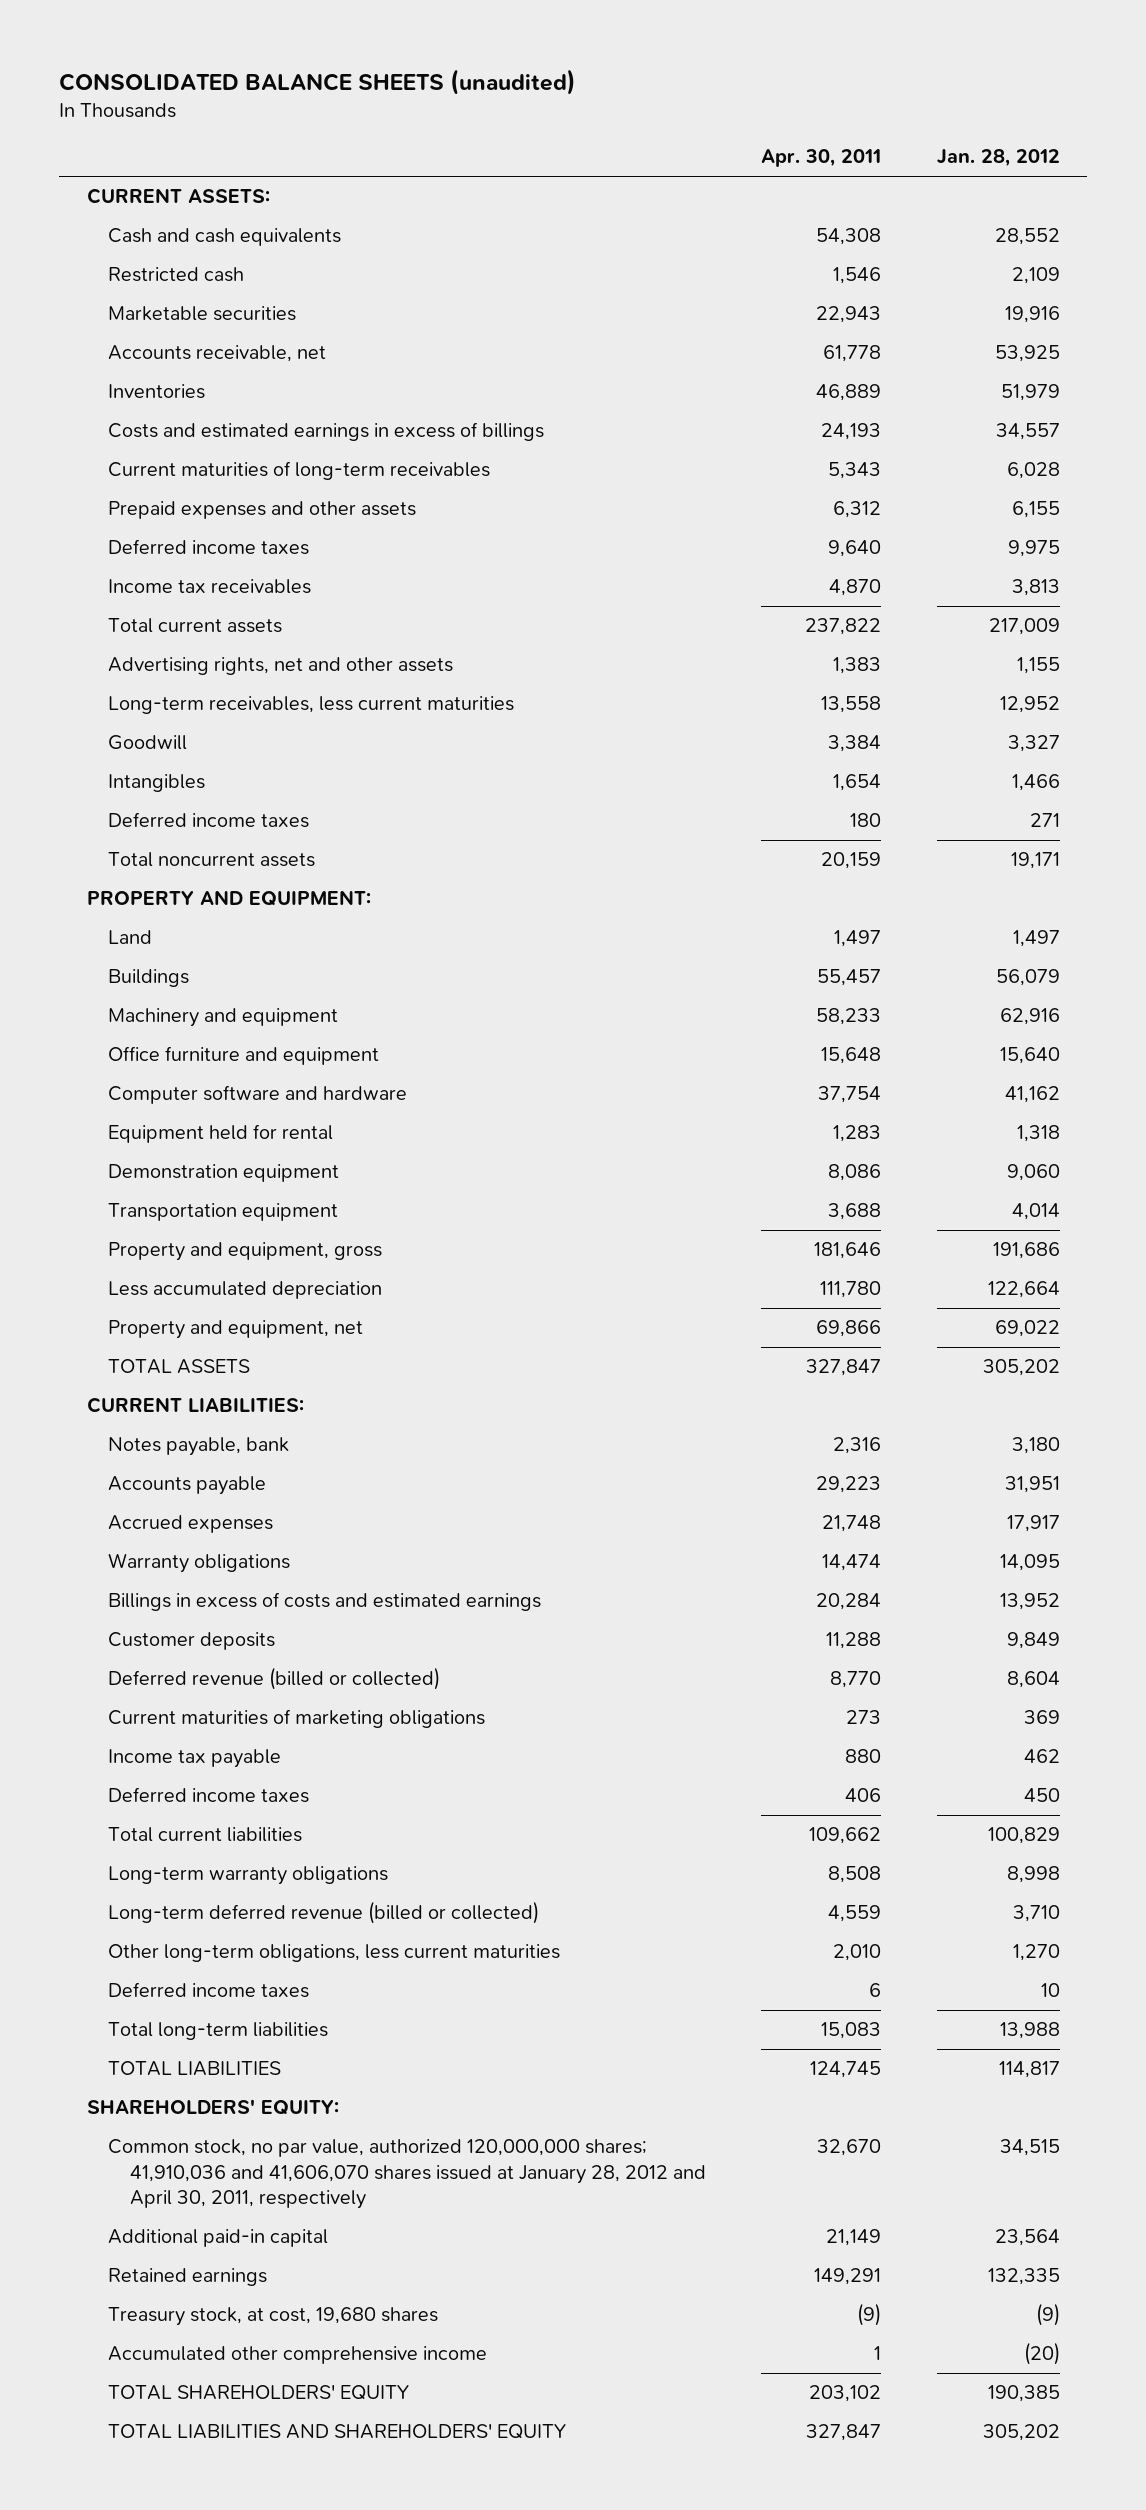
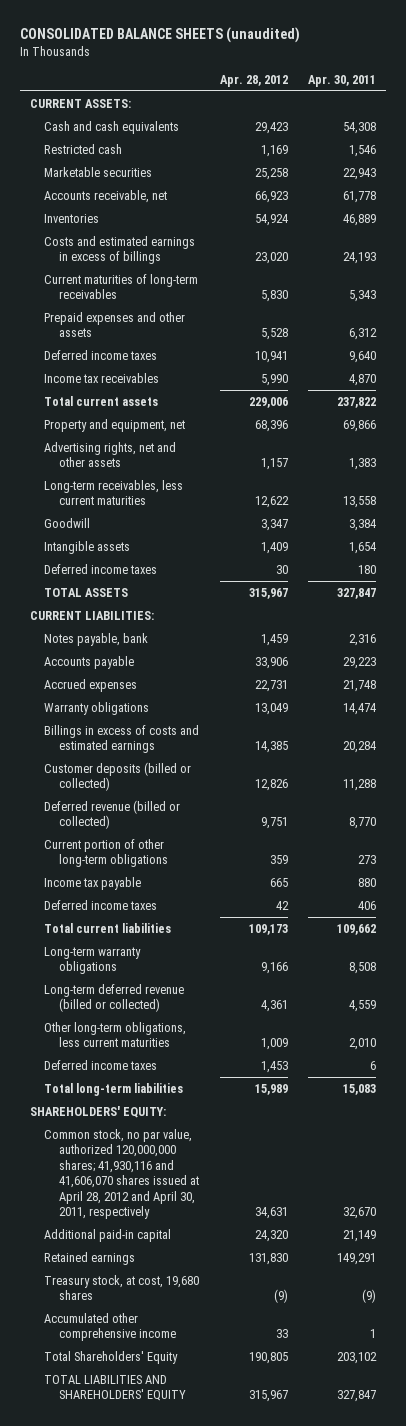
- | Apr. 30, 2011 | Jan. 28, 2012
+ | Apr. 28, 2012 | Apr. 30, 2011
moved up: Property and equipment, net | 68,396 | 69,866
- Intangibles | 1,654 | 1,466
+ Intangible assets | 1,409 | 1,654
- Total noncurrent assets | 20,159 | 19,171
- PROPERTY AND EQUIPMENT:
- Land | 1,497 | 1,497
- Buildings | 55,457 | 56,079
- Machinery and equipment | 58,233 | 62,916
- Office furniture and equipment | 15,648 | 15,640
- Computer software and hardware | 37,754 | 41,162
- Equipment held for rental | 1,283 | 1,318
- Demonstration equipment | 8,086 | 9,060
- Transportation equipment | 3,688 | 4,014
- Property and equipment, gross | 181,646 | 191,686
- Less accumulated depreciation | 111,780 | 122,664
- Customer deposits | 11,288 | 9,849
+ Customer deposits (billed or collected) | 12,826 | 11,288
- Current maturities of marketing obligations | 273 | 369
+ Current portion of other long-term obligations | 359 | 273
- TOTAL LIABILITIES | 124,745 | 114,817
- Common stock, no par value, authorized 120,000,000 shares; 41,910,036 and 41,606,070 shares issued at January 28, 2012 and April 30, 2011, respectively | 32,670 | 34,515
+ Common stock, no par value, authorized 120,000,000 shares; 41,930,116 and 41,606,070 shares issued at April 28, 2012 and April 30, 2011, respectively | 34,631 | 32,670
- TOTAL SHAREHOLDERS' EQUITY | 203,102 | 190,385
+ Total Shareholders' Equity | 190,805 | 203,102

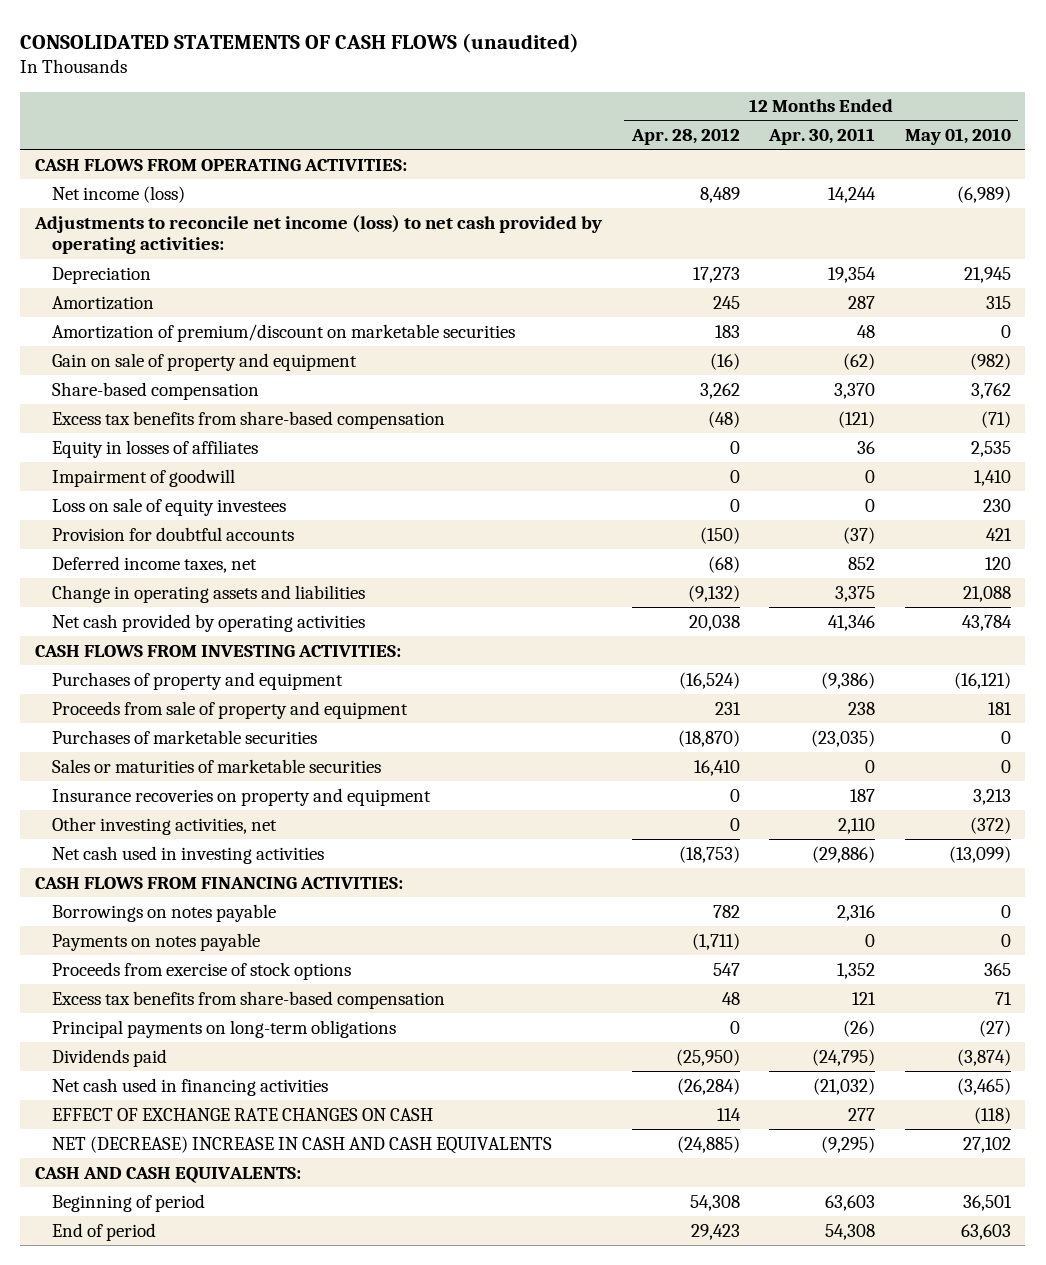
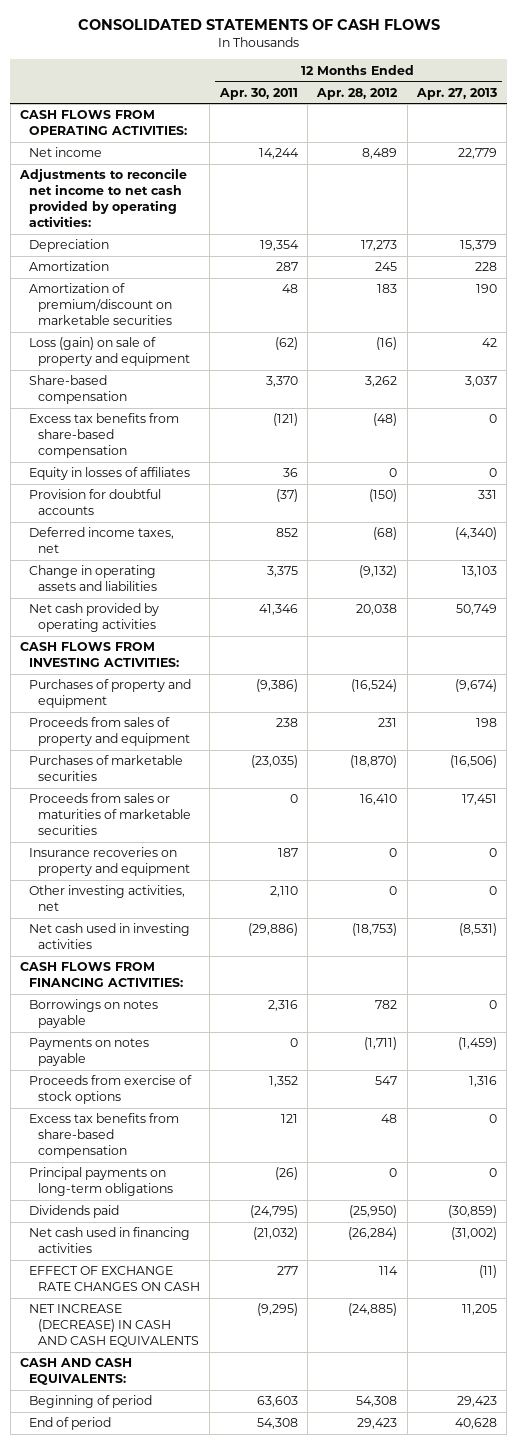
- CONSOLIDATED STATEMENTS OF CASH FLOWS (unaudited)
+ CONSOLIDATED STATEMENTS OF CASH FLOWS
- | 12 Months Ended Apr. 28, 2012 | 12 Months Ended Apr. 30, 2011 | 12 Months Ended May 01, 2010
+ | 12 Months Ended Apr. 30, 2011 | 12 Months Ended Apr. 28, 2012 | 12 Months Ended Apr. 27, 2013
- Net income (loss) | 8,489 | 14,244 | (6,989)
- Adjustments to reconcile net income (loss) to net cash provided by operating activities:
+ Net income | 14,244 | 8,489 | 22,779
+ Adjustments to reconcile net income to net cash provided by operating activities:
- Gain on sale of property and equipment | (16) | (62) | (982)
+ Loss (gain) on sale of property and equipment | (62) | (16) | 42
- Impairment of goodwill | 0 | 0 | 1,410
- Loss on sale of equity investees | 0 | 0 | 230
- Proceeds from sale of property and equipment | 231 | 238 | 181
+ Proceeds from sales of property and equipment | 238 | 231 | 198
- Sales or maturities of marketable securities | 16,410 | 0 | 0
+ Proceeds from sales or maturities of marketable securities | 0 | 16,410 | 17,451
- NET (DECREASE) INCREASE IN CASH AND CASH EQUIVALENTS | (24,885) | (9,295) | 27,102
+ NET INCREASE (DECREASE) IN CASH AND CASH EQUIVALENTS | (9,295) | (24,885) | 11,205

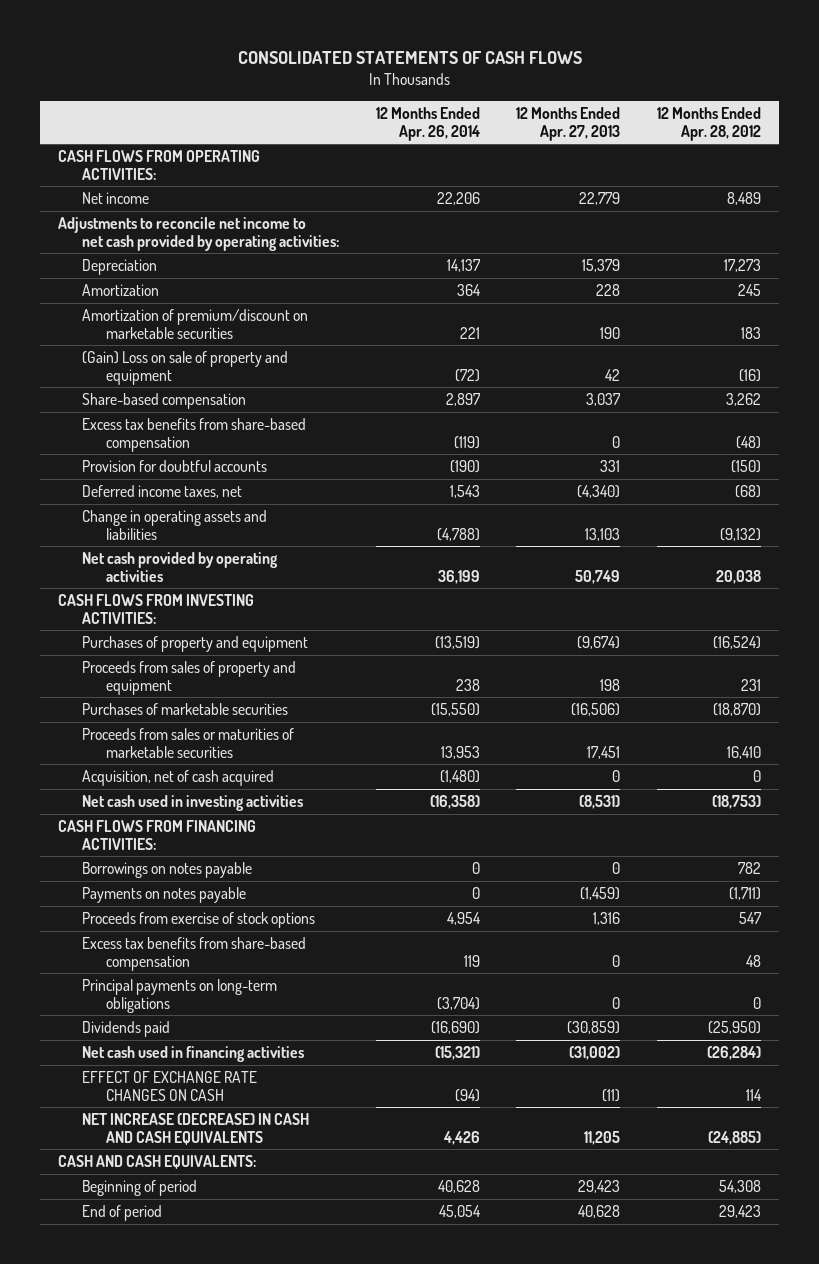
- | 12 Months Ended Apr. 30, 2011 | 12 Months Ended Apr. 28, 2012 | 12 Months Ended Apr. 27, 2013
+ | 12 Months Ended Apr. 26, 2014 | 12 Months Ended Apr. 27, 2013 | 12 Months Ended Apr. 28, 2012
- Loss (gain) on sale of property and equipment | (62) | (16) | 42
+ (Gain) Loss on sale of property and equipment | (72) | 42 | (16)
- Equity in losses of affiliates | 36 | 0 | 0
- Insurance recoveries on property and equipment | 187 | 0 | 0
- Other investing activities, net | 2,110 | 0 | 0
+ Acquisition, net of cash acquired | (1,480) | 0 | 0

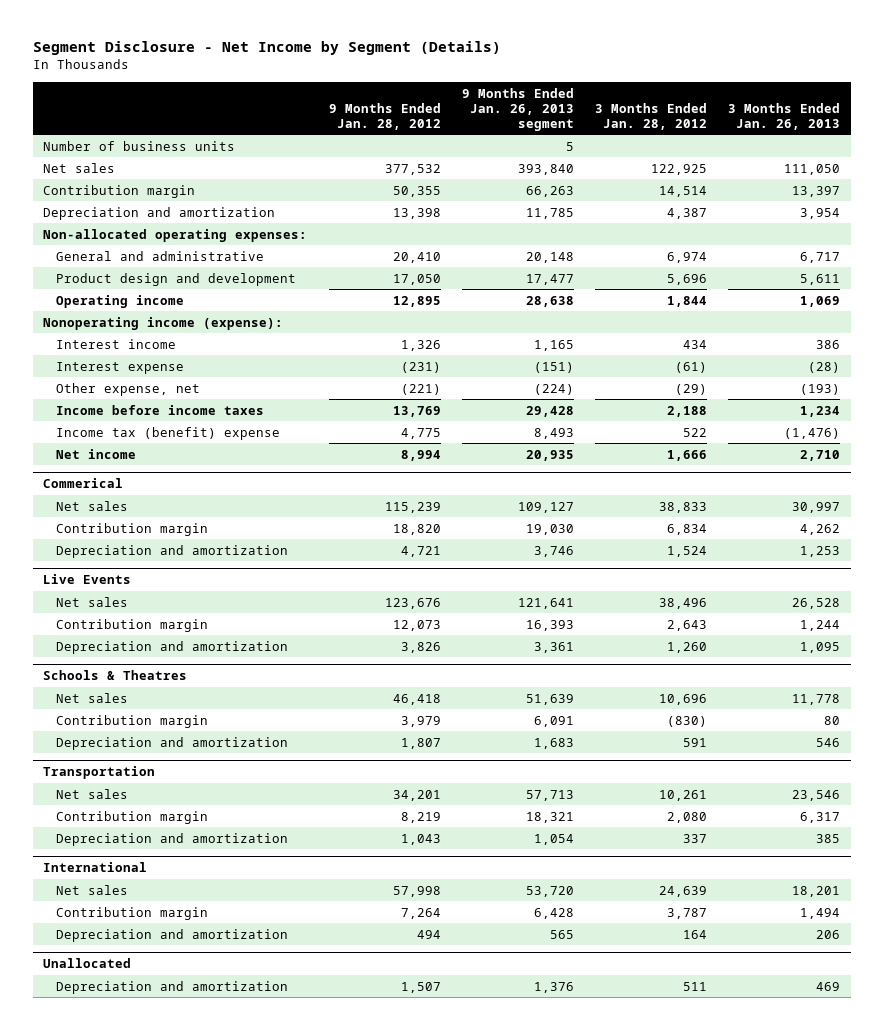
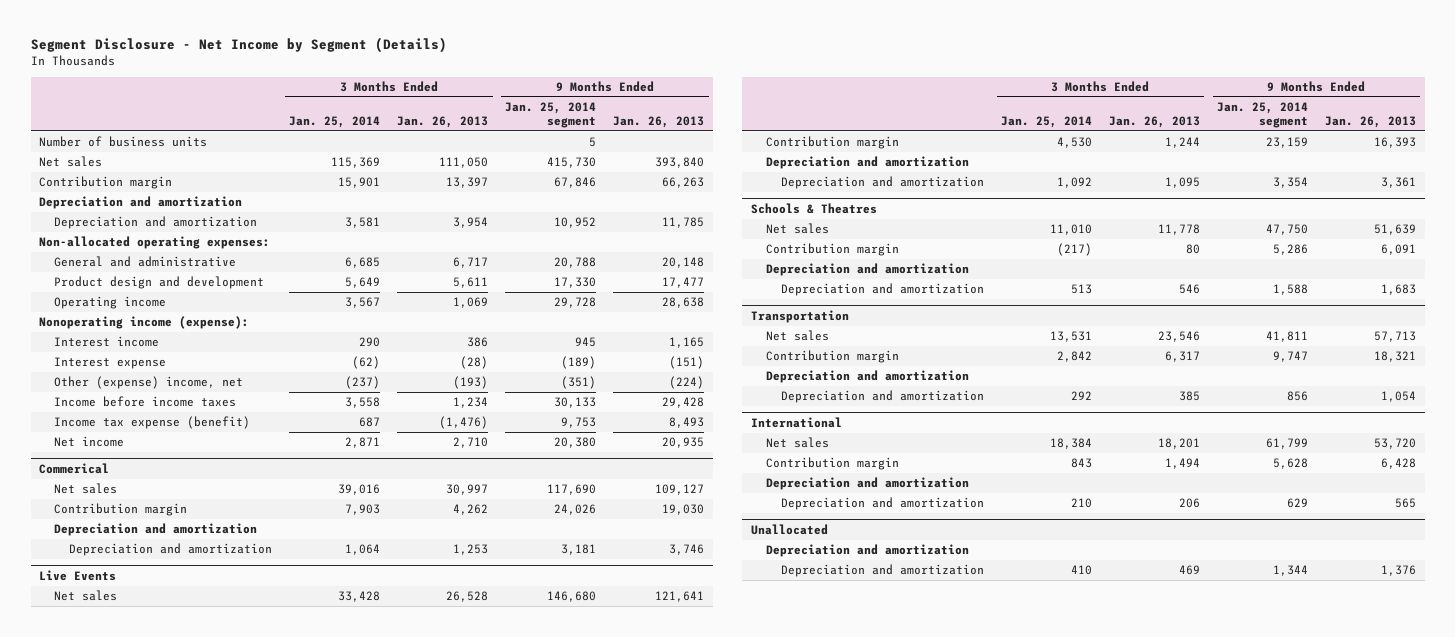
- | 9 Months Ended Jan. 28, 2012 | 9 Months Ended Jan. 26, 2013 segment | 3 Months Ended Jan. 28, 2012 | 3 Months Ended Jan. 26, 2013
+ | 3 Months Ended Jan. 25, 2014 | 3 Months Ended Jan. 26, 2013 | 9 Months Ended Jan. 25, 2014 segment | 9 Months Ended Jan. 26, 2013
+ Depreciation and amortization
- Other expense, net | (221) | (224) | (29) | (193)
+ Other (expense) income, net | (237) | (193) | (351) | (224)
- Income tax (benefit) expense | 4,775 | 8,493 | 522 | (1,476)
+ Income tax expense (benefit) | 687 | (1,476) | 9,753 | 8,493
@ Commerical
+ Depreciation and amortization
@ Live Events
+ Depreciation and amortization
@ Schools & Theatres
+ Depreciation and amortization
@ Transportation
+ Depreciation and amortization
@ International
+ Depreciation and amortization
@ Unallocated
+ Depreciation and amortization

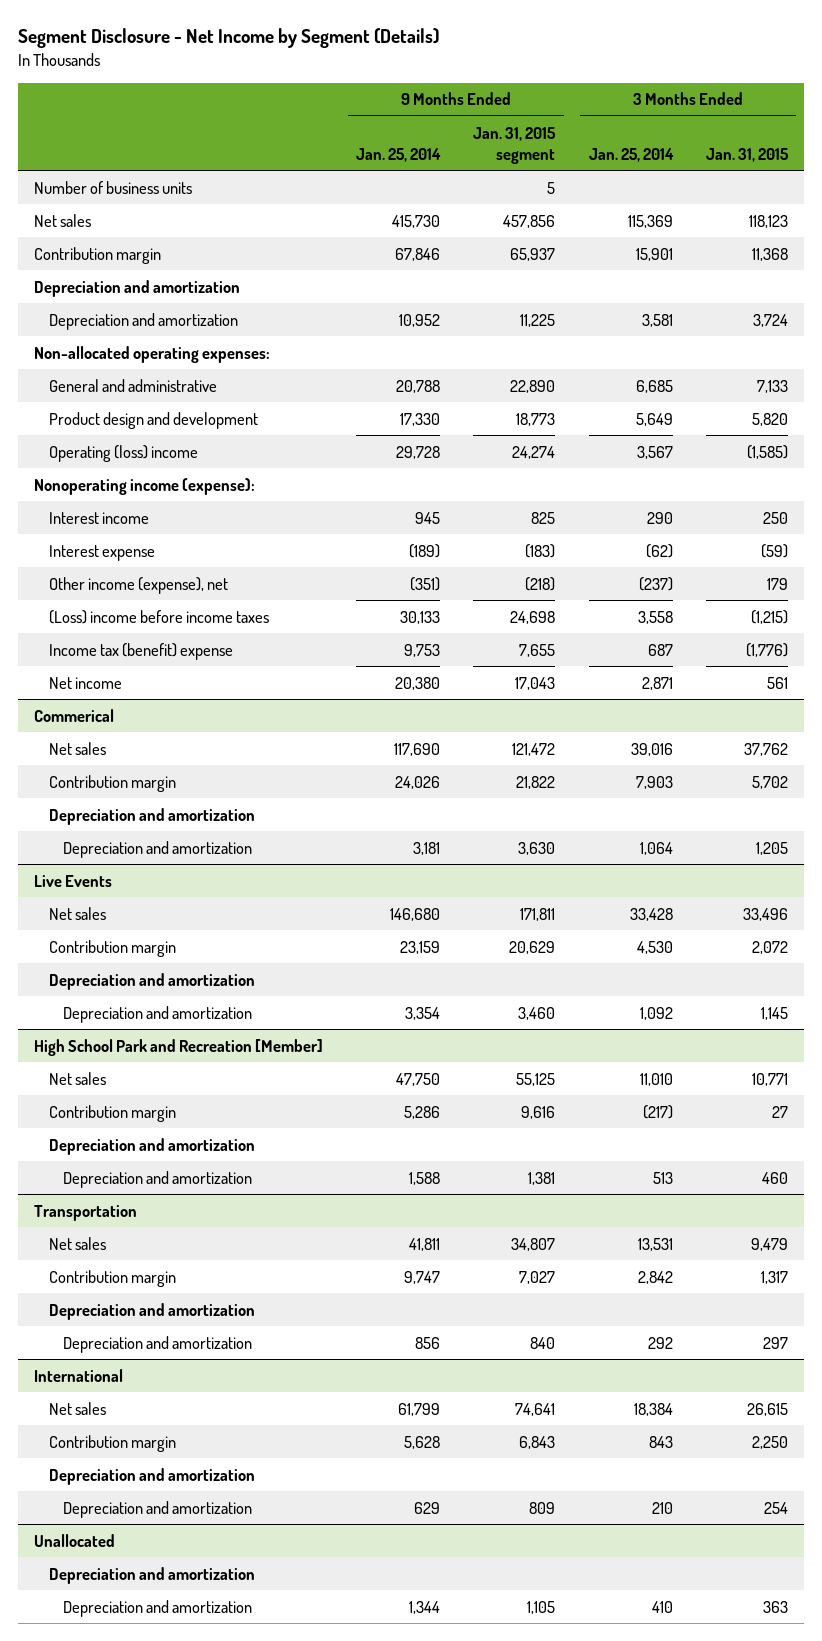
- | 3 Months Ended Jan. 25, 2014 | 3 Months Ended Jan. 26, 2013 | 9 Months Ended Jan. 25, 2014 segment | 9 Months Ended Jan. 26, 2013
+ | 9 Months Ended Jan. 25, 2014 | 9 Months Ended Jan. 31, 2015 segment | 3 Months Ended Jan. 25, 2014 | 3 Months Ended Jan. 31, 2015
- Operating income | 3,567 | 1,069 | 29,728 | 28,638
+ Operating (loss) income | 29,728 | 24,274 | 3,567 | (1,585)
- Other (expense) income, net | (237) | (193) | (351) | (224)
- Income before income taxes | 3,558 | 1,234 | 30,133 | 29,428
- Income tax expense (benefit) | 687 | (1,476) | 9,753 | 8,493
+ Other income (expense), net | (351) | (218) | (237) | 179
+ (Loss) income before income taxes | 30,133 | 24,698 | 3,558 | (1,215)
+ Income tax (benefit) expense | 9,753 | 7,655 | 687 | (1,776)
- Schools & Theatres
+ High School Park and Recreation [Member]

